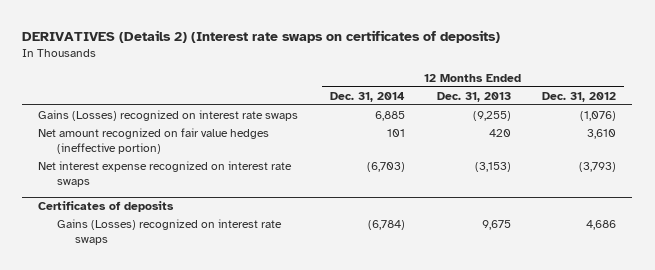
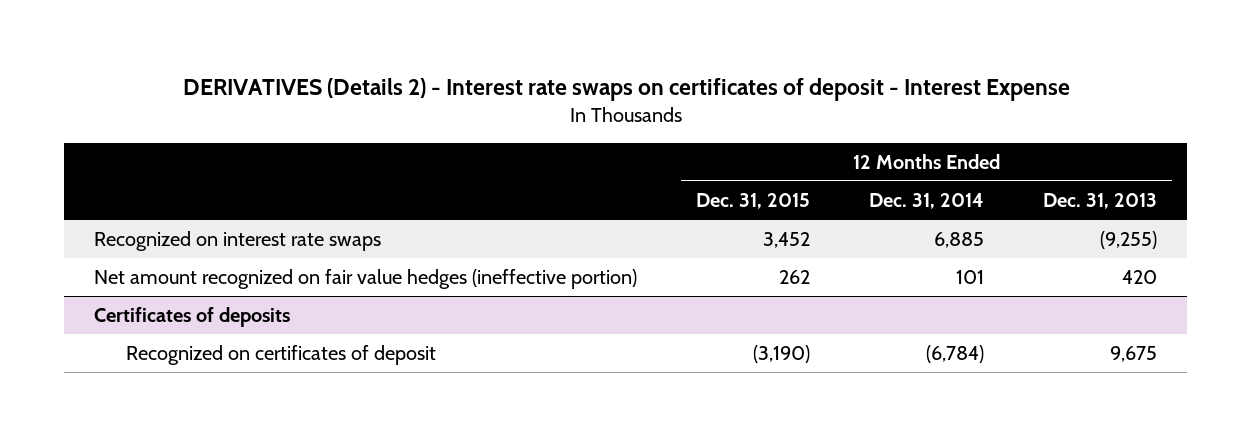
- DERIVATIVES (Details 2) (Interest rate swaps on certificates of deposits)
+ DERIVATIVES (Details 2) - Interest rate swaps on certificates of deposit - Interest Expense
- | 12 Months Ended Dec. 31, 2014 | 12 Months Ended Dec. 31, 2013 | 12 Months Ended Dec. 31, 2012
+ | 12 Months Ended Dec. 31, 2015 | 12 Months Ended Dec. 31, 2014 | 12 Months Ended Dec. 31, 2013
- Gains (Losses) recognized on interest rate swaps | 6,885 | (9,255) | (1,076)
+ Recognized on interest rate swaps | 3,452 | 6,885 | (9,255)
- Net interest expense recognized on interest rate swaps | (6,703) | (3,153) | (3,793)
@ Certificates of deposits
- Gains (Losses) recognized on interest rate swaps | (6,784) | 9,675 | 4,686
+ Recognized on certificates of deposit | (3,190) | (6,784) | 9,675

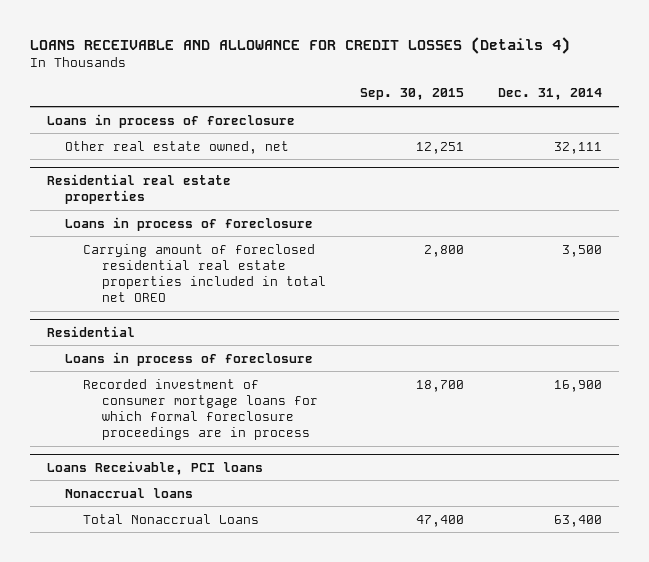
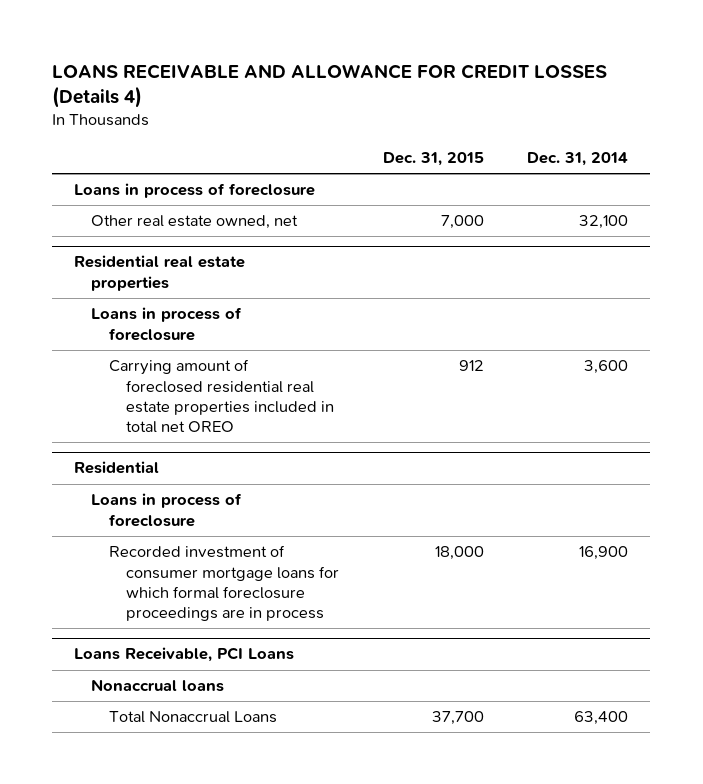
- | Sep. 30, 2015 | Dec. 31, 2014
+ | Dec. 31, 2015 | Dec. 31, 2014
- Other real estate owned, net | 12,251 | 32,111
+ Other real estate owned, net | 7,000 | 32,100
@ Residential real estate properties
- Carrying amount of foreclosed residential real estate properties included in total net OREO | 2,800 | 3,500
+ Carrying amount of foreclosed residential real estate properties included in total net OREO | 912 | 3,600
- Loans Receivable, PCI loans
+ Loans Receivable, PCI Loans

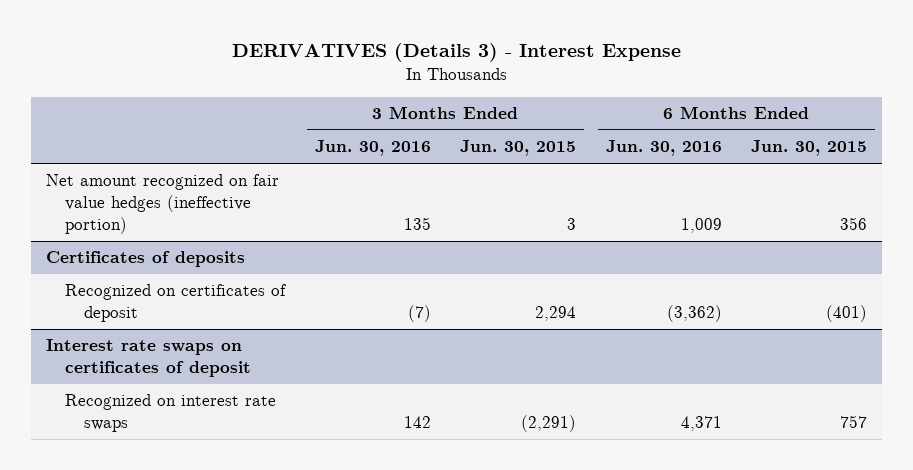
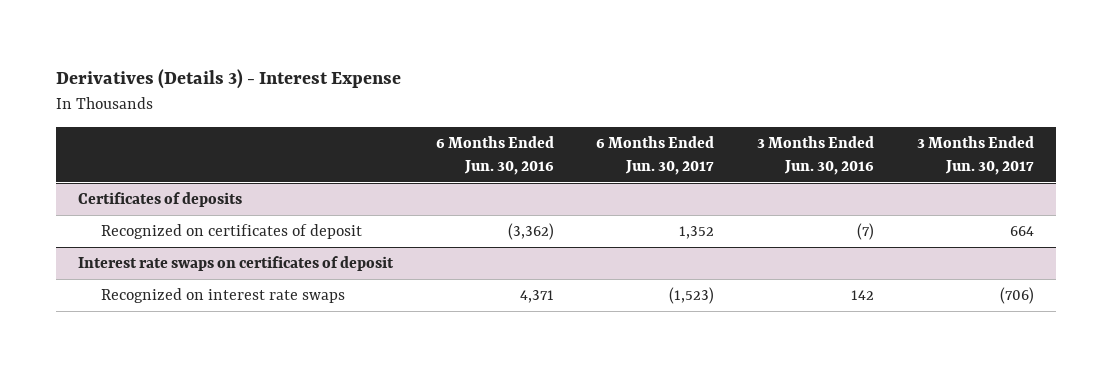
- DERIVATIVES (Details 3) - Interest Expense
+ Derivatives (Details 3) - Interest Expense
- | 3 Months Ended Jun. 30, 2016 | 3 Months Ended Jun. 30, 2015 | 6 Months Ended Jun. 30, 2016 | 6 Months Ended Jun. 30, 2015
+ | 6 Months Ended Jun. 30, 2016 | 6 Months Ended Jun. 30, 2017 | 3 Months Ended Jun. 30, 2016 | 3 Months Ended Jun. 30, 2017
- Net amount recognized on fair value hedges (ineffective portion) | 135 | 3 | 1,009 | 356

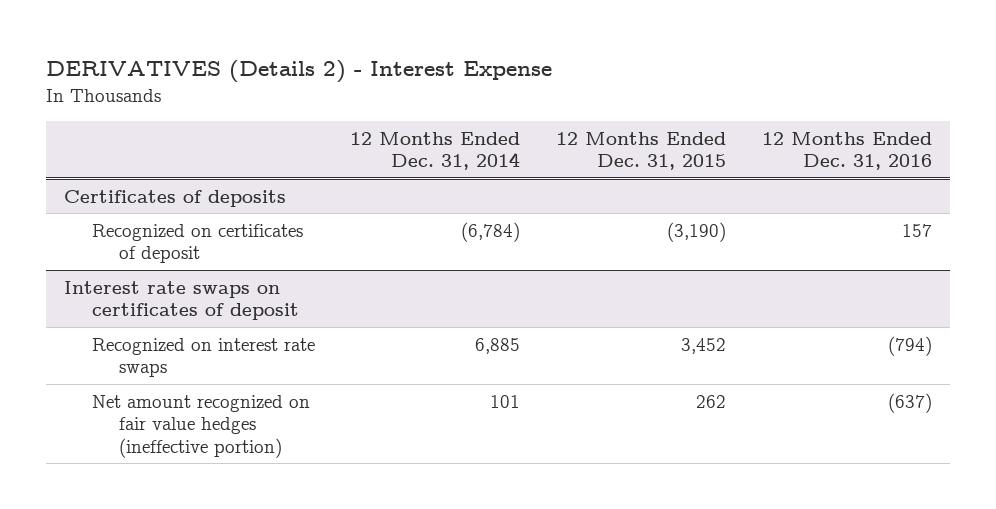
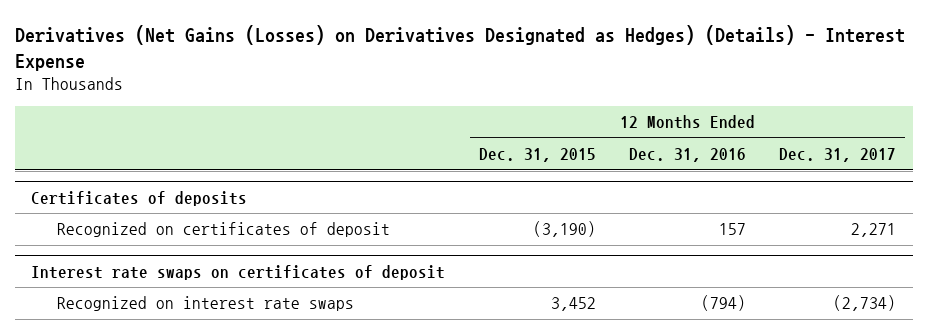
- DERIVATIVES (Details 2) - Interest Expense
+ Derivatives (Net Gains (Losses) on Derivatives Designated as Hedges) (Details) - Interest Expense
- | 12 Months Ended Dec. 31, 2014 | 12 Months Ended Dec. 31, 2015 | 12 Months Ended Dec. 31, 2016
+ | 12 Months Ended Dec. 31, 2015 | 12 Months Ended Dec. 31, 2016 | 12 Months Ended Dec. 31, 2017
@ Interest rate swaps on certificates of deposit
- Net amount recognized on fair value hedges (ineffective portion) | 101 | 262 | (637)

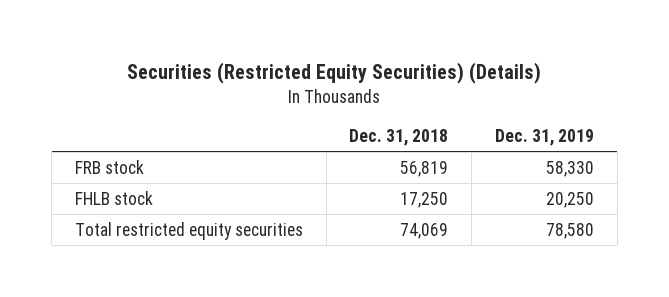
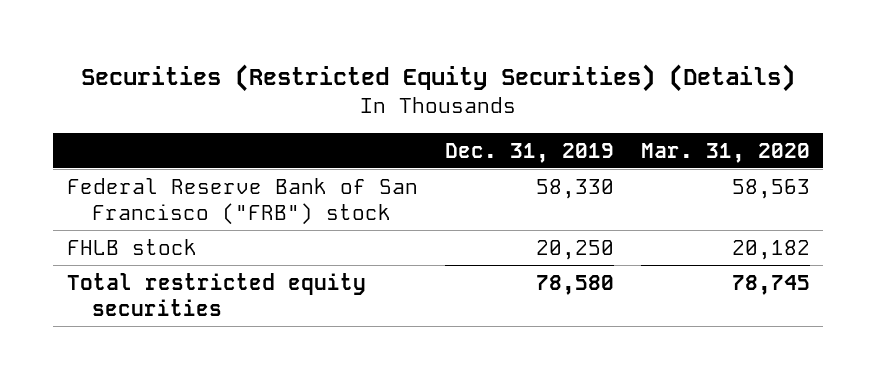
- | Dec. 31, 2018 | Dec. 31, 2019
+ | Dec. 31, 2019 | Mar. 31, 2020
- FRB stock | 56,819 | 58,330
+ Federal Reserve Bank of San Francisco ("FRB") stock | 58,330 | 58,563

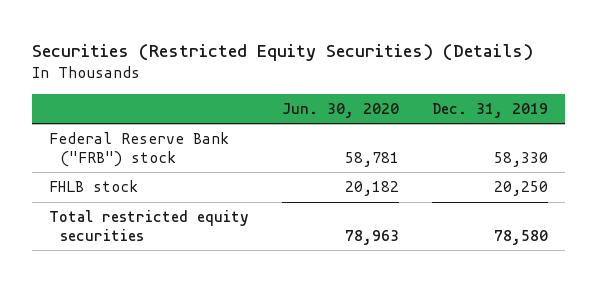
- | Dec. 31, 2019 | Mar. 31, 2020
+ | Jun. 30, 2020 | Dec. 31, 2019
- Federal Reserve Bank of San Francisco ("FRB") stock | 58,330 | 58,563
+ Federal Reserve Bank ("FRB") stock | 58,781 | 58,330

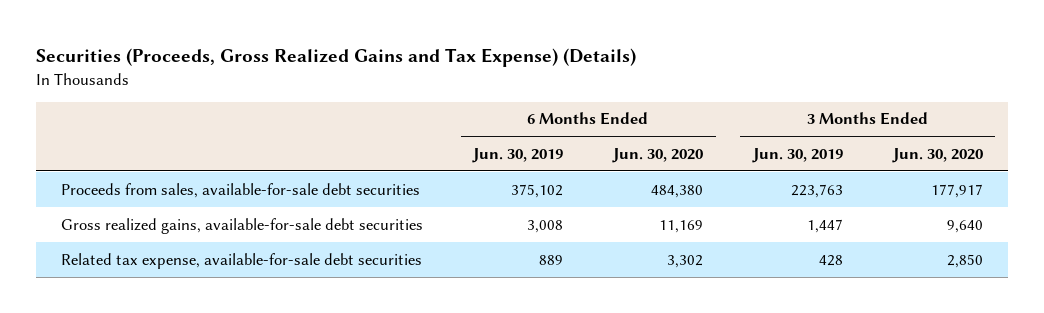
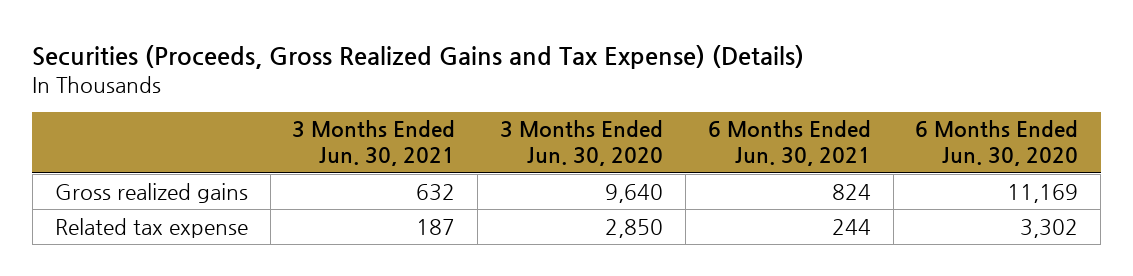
- | 6 Months Ended Jun. 30, 2019 | 6 Months Ended Jun. 30, 2020 | 3 Months Ended Jun. 30, 2019 | 3 Months Ended Jun. 30, 2020
+ | 3 Months Ended Jun. 30, 2021 | 3 Months Ended Jun. 30, 2020 | 6 Months Ended Jun. 30, 2021 | 6 Months Ended Jun. 30, 2020
- Proceeds from sales, available-for-sale debt securities | 375,102 | 484,380 | 223,763 | 177,917
- Gross realized gains, available-for-sale debt securities | 3,008 | 11,169 | 1,447 | 9,640
- Related tax expense, available-for-sale debt securities | 889 | 3,302 | 428 | 2,850
+ Gross realized gains | 632 | 9,640 | 824 | 11,169
+ Related tax expense | 187 | 2,850 | 244 | 3,302

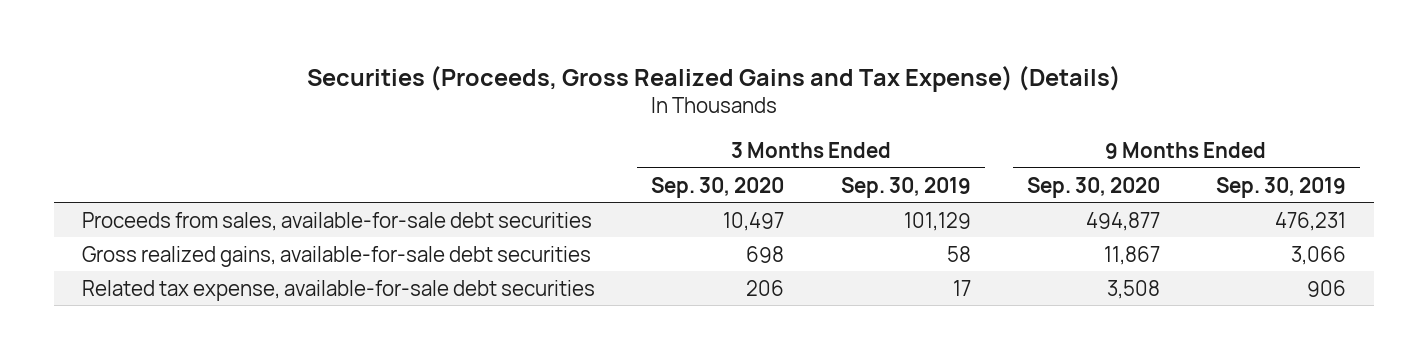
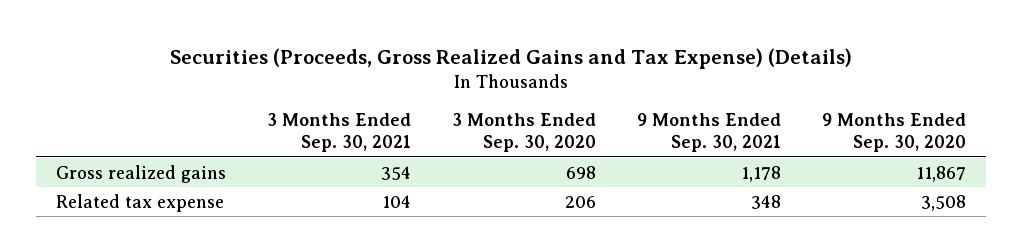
- | 3 Months Ended Sep. 30, 2020 | 3 Months Ended Sep. 30, 2019 | 9 Months Ended Sep. 30, 2020 | 9 Months Ended Sep. 30, 2019
+ | 3 Months Ended Sep. 30, 2021 | 3 Months Ended Sep. 30, 2020 | 9 Months Ended Sep. 30, 2021 | 9 Months Ended Sep. 30, 2020
- Proceeds from sales, available-for-sale debt securities | 10,497 | 101,129 | 494,877 | 476,231
- Gross realized gains, available-for-sale debt securities | 698 | 58 | 11,867 | 3,066
- Related tax expense, available-for-sale debt securities | 206 | 17 | 3,508 | 906
+ Gross realized gains | 354 | 698 | 1,178 | 11,867
+ Related tax expense | 104 | 206 | 348 | 3,508

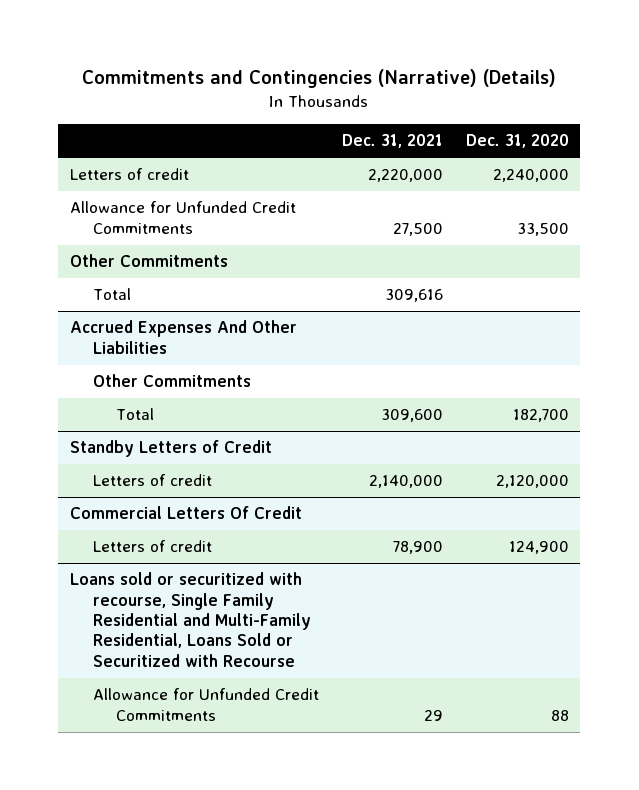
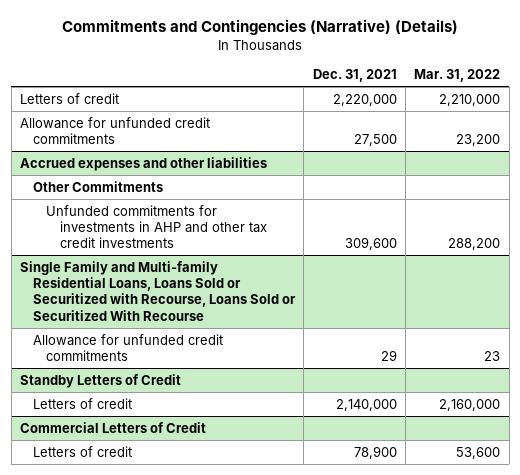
- | Dec. 31, 2021 | Dec. 31, 2020
+ | Dec. 31, 2021 | Mar. 31, 2022
- Allowance for Unfunded Credit Commitments | 27,500 | 33,500
- Other Commitments
- Total | 309,616 |
- Accrued Expenses And Other Liabilities
+ Allowance for unfunded credit commitments | 27,500 | 23,200
+ Accrued expenses and other liabilities
- Total | 309,600 | 182,700
+ Unfunded commitments for investments in AHP and other tax credit investments | 309,600 | 288,200
+ Single Family and Multi-family Residential Loans, Loans Sold or Securitized with Recourse, Loans Sold or Securitized With Recourse
+ Allowance for unfunded credit commitments | 29 | 23
- Commercial Letters Of Credit
+ Commercial Letters of Credit
- Loans sold or securitized with recourse, Single Family Residential and Multi-Family Residential, Loans Sold or Securitized with Recourse
- Allowance for Unfunded Credit Commitments | 29 | 88

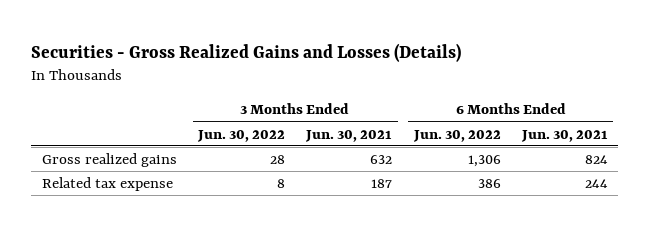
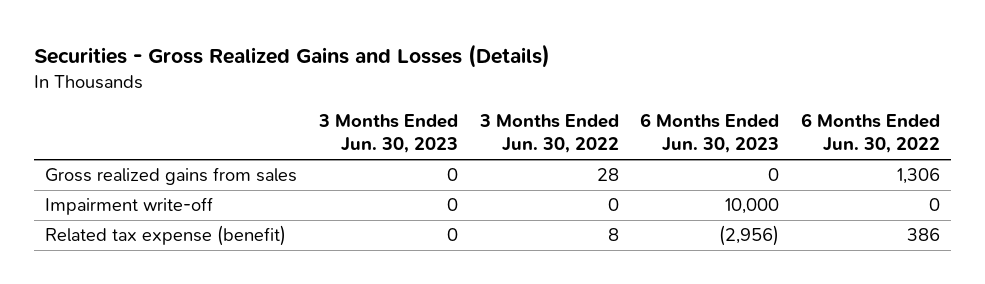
- | 3 Months Ended Jun. 30, 2022 | 3 Months Ended Jun. 30, 2021 | 6 Months Ended Jun. 30, 2022 | 6 Months Ended Jun. 30, 2021
+ | 3 Months Ended Jun. 30, 2023 | 3 Months Ended Jun. 30, 2022 | 6 Months Ended Jun. 30, 2023 | 6 Months Ended Jun. 30, 2022
- Gross realized gains | 28 | 632 | 1,306 | 824
- Related tax expense | 8 | 187 | 386 | 244
+ Gross realized gains from sales | 0 | 28 | 0 | 1,306
+ Impairment write-off | 0 | 0 | 10,000 | 0
+ Related tax expense (benefit) | 0 | 8 | (2,956) | 386

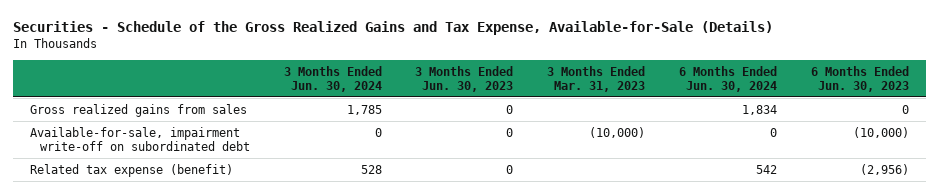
- Securities - Gross Realized Gains and Losses (Details)
+ Securities - Schedule of the Gross Realized Gains and Tax Expense, Available-for-Sale (Details)
- | 3 Months Ended Jun. 30, 2023 | 3 Months Ended Jun. 30, 2022 | 6 Months Ended Jun. 30, 2023 | 6 Months Ended Jun. 30, 2022
+ | 3 Months Ended Jun. 30, 2024 | 3 Months Ended Jun. 30, 2023 | 3 Months Ended Mar. 31, 2023 | 6 Months Ended Jun. 30, 2024 | 6 Months Ended Jun. 30, 2023
- Impairment write-off | 0 | 0 | 10,000 | 0
+ Available-for-sale, impairment write-off on subordinated debt | 0 | 0 | (10,000) | 0 | (10,000)

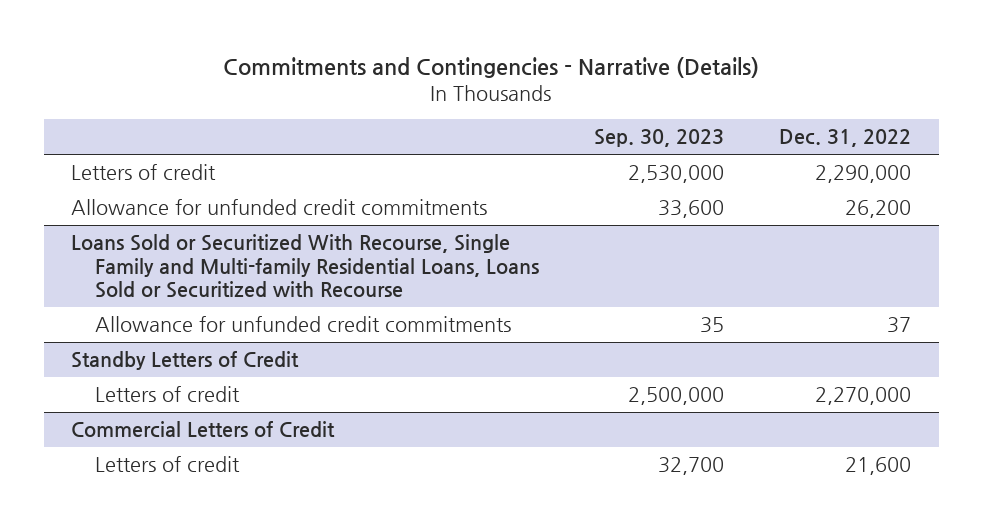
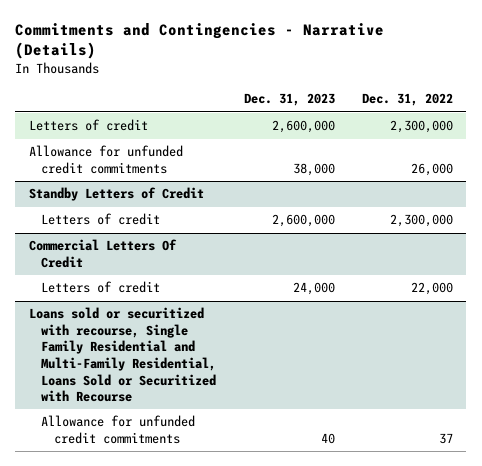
- | Sep. 30, 2023 | Dec. 31, 2022
+ | Dec. 31, 2023 | Dec. 31, 2022
- Letters of credit | 2,530,000 | 2,290,000
- Allowance for unfunded credit commitments | 33,600 | 26,200
- Loans Sold or Securitized With Recourse, Single Family and Multi-family Residential Loans, Loans Sold or Securitized with Recourse
- Allowance for unfunded credit commitments | 35 | 37
+ Letters of credit | 2,600,000 | 2,300,000
+ Allowance for unfunded credit commitments | 38,000 | 26,000
@ Standby Letters of Credit
- Letters of credit | 2,500,000 | 2,270,000
- Commercial Letters of Credit
- Letters of credit | 32,700 | 21,600
@ Standby Letters of Credit
+ Letters of credit | 2,600,000 | 2,300,000
+ Commercial Letters Of Credit
+ Letters of credit | 24,000 | 22,000
+ Loans sold or securitized with recourse, Single Family Residential and Multi-Family Residential, Loans Sold or Securitized with Recourse
+ Allowance for unfunded credit commitments | 40 | 37

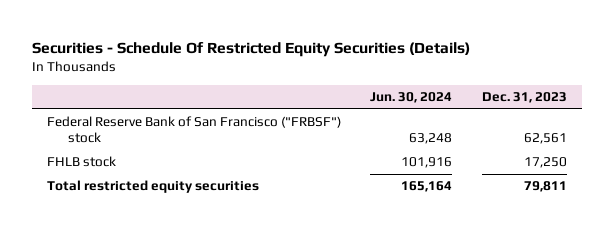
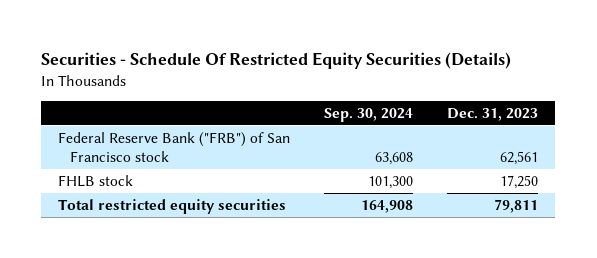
- | Jun. 30, 2024 | Dec. 31, 2023
+ | Sep. 30, 2024 | Dec. 31, 2023
- Federal Reserve Bank of San Francisco ("FRBSF") stock | 63,248 | 62,561
+ Federal Reserve Bank ("FRB") of San Francisco stock | 63,608 | 62,561

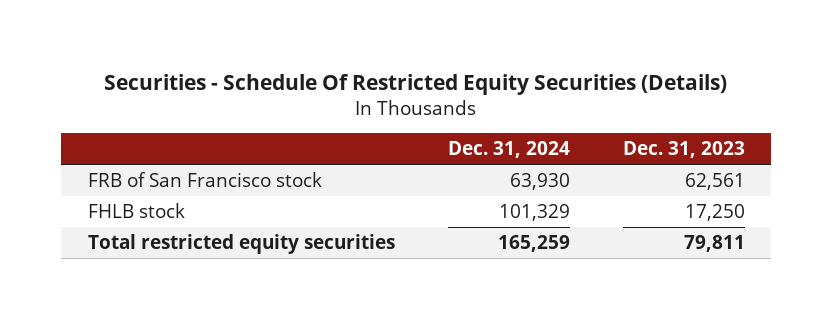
- | Sep. 30, 2024 | Dec. 31, 2023
+ | Dec. 31, 2024 | Dec. 31, 2023
- Federal Reserve Bank ("FRB") of San Francisco stock | 63,608 | 62,561
+ FRB of San Francisco stock | 63,930 | 62,561

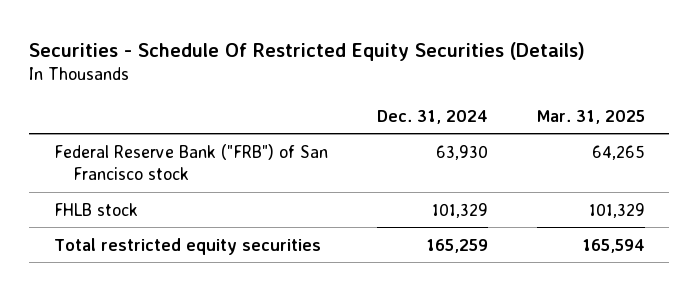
- | Dec. 31, 2024 | Dec. 31, 2023
+ | Dec. 31, 2024 | Mar. 31, 2025
- FRB of San Francisco stock | 63,930 | 62,561
+ Federal Reserve Bank ("FRB") of San Francisco stock | 63,930 | 64,265

